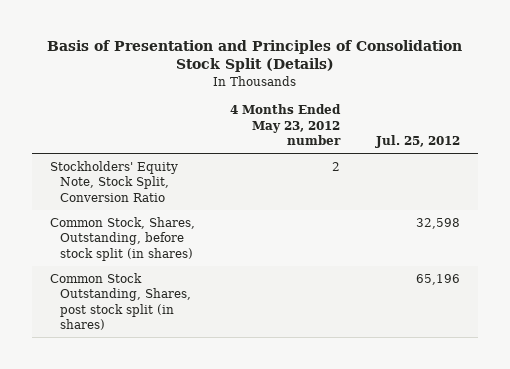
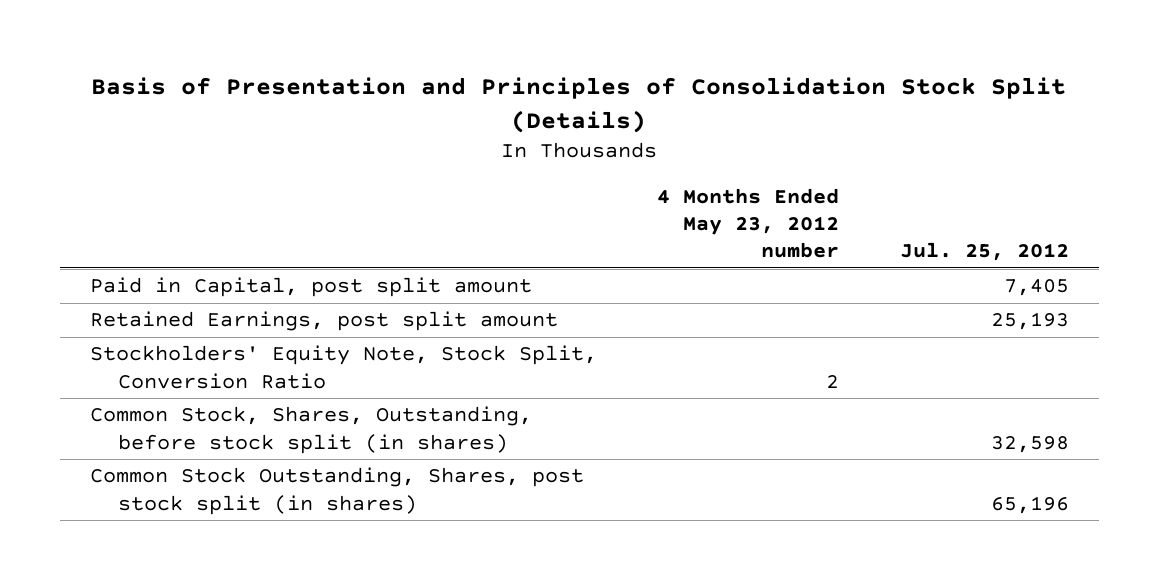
+ Paid in Capital, post split amount | | 7,405
+ Retained Earnings, post split amount | | 25,193

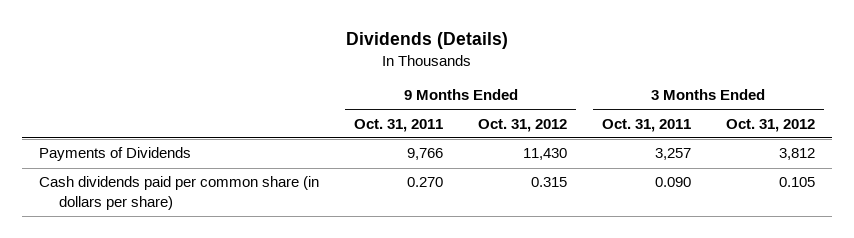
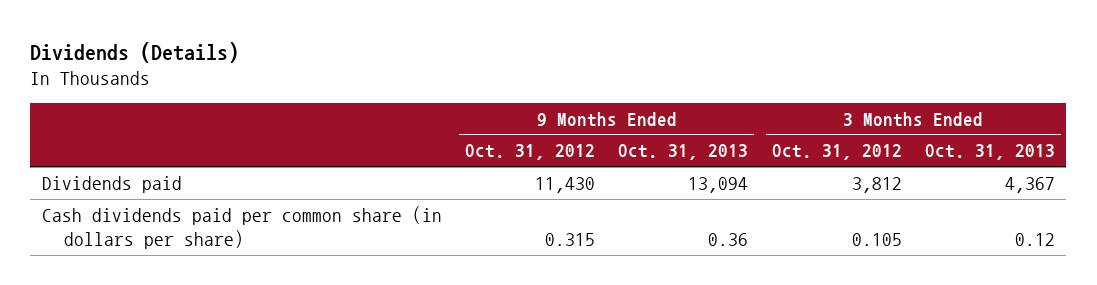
- | 9 Months Ended Oct. 31, 2011 | 9 Months Ended Oct. 31, 2012 | 3 Months Ended Oct. 31, 2011 | 3 Months Ended Oct. 31, 2012
+ | 9 Months Ended Oct. 31, 2012 | 9 Months Ended Oct. 31, 2013 | 3 Months Ended Oct. 31, 2012 | 3 Months Ended Oct. 31, 2013
- Payments of Dividends | 9,766 | 11,430 | 3,257 | 3,812
+ Dividends paid | 11,430 | 13,094 | 3,812 | 4,367

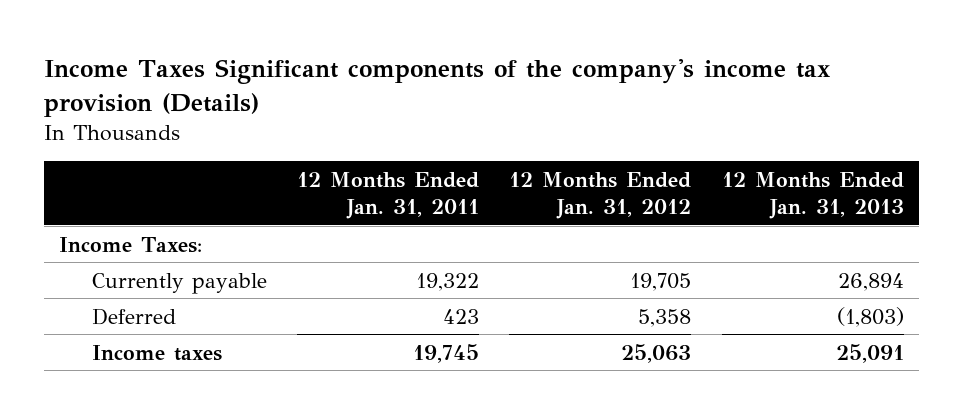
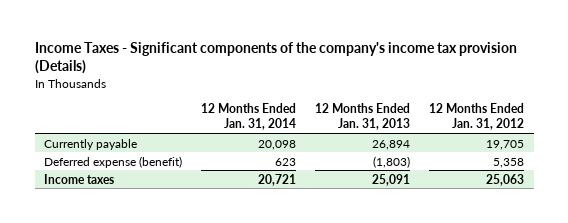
- Income Taxes Significant components of the company's income tax provision (Details)
+ Income Taxes - Significant components of the company's income tax provision (Details)
- | 12 Months Ended Jan. 31, 2011 | 12 Months Ended Jan. 31, 2012 | 12 Months Ended Jan. 31, 2013
+ | 12 Months Ended Jan. 31, 2014 | 12 Months Ended Jan. 31, 2013 | 12 Months Ended Jan. 31, 2012
- Income Taxes:
- Deferred | 423 | 5,358 | (1,803)
+ Deferred expense (benefit) | 623 | (1,803) | 5,358

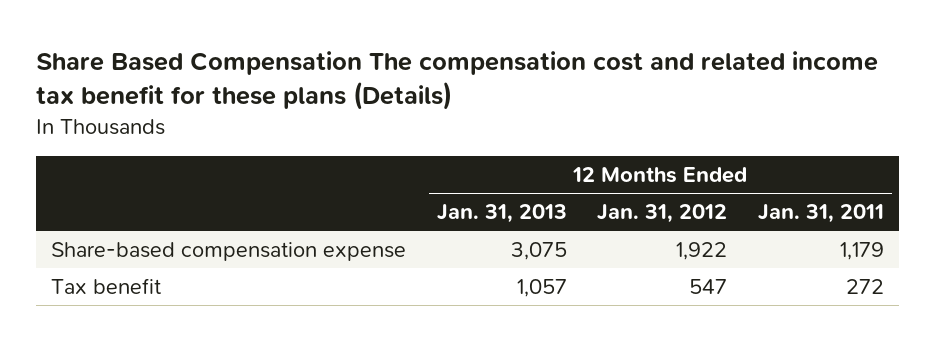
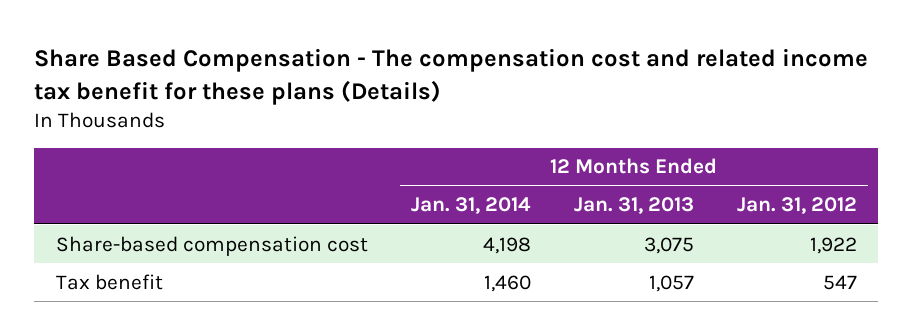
- Share Based Compensation The compensation cost and related income tax benefit for these plans (Details)
+ Share Based Compensation - The compensation cost and related income tax benefit for these plans (Details)
- | 12 Months Ended Jan. 31, 2013 | 12 Months Ended Jan. 31, 2012 | 12 Months Ended Jan. 31, 2011
+ | 12 Months Ended Jan. 31, 2014 | 12 Months Ended Jan. 31, 2013 | 12 Months Ended Jan. 31, 2012
- Share-based compensation expense | 3,075 | 1,922 | 1,179
+ Share-based compensation cost | 4,198 | 3,075 | 1,922

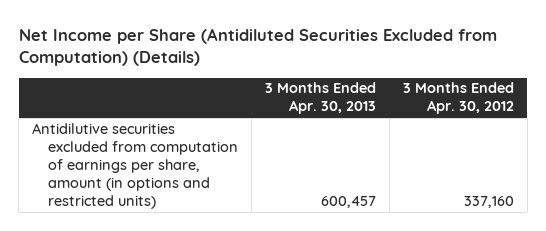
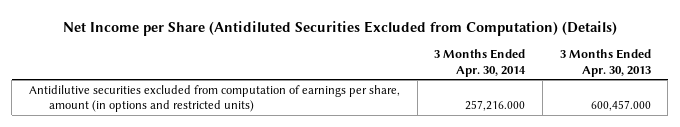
- | 3 Months Ended Apr. 30, 2013 | 3 Months Ended Apr. 30, 2012
+ | 3 Months Ended Apr. 30, 2014 | 3 Months Ended Apr. 30, 2013
- Antidilutive securities excluded from computation of earnings per share, amount (in options and restricted units) | 600,457 | 337,160
+ Antidilutive securities excluded from computation of earnings per share, amount (in options and restricted units) | 257,216.000 | 600,457.000

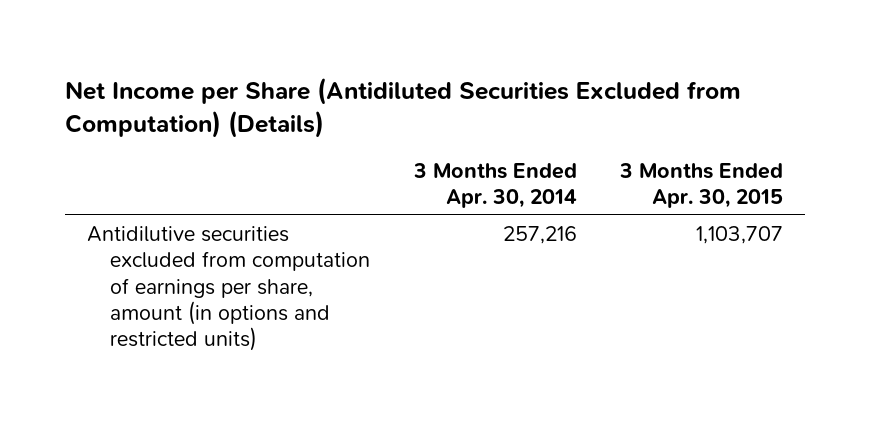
- | 3 Months Ended Apr. 30, 2014 | 3 Months Ended Apr. 30, 2013
+ | 3 Months Ended Apr. 30, 2014 | 3 Months Ended Apr. 30, 2015
- Antidilutive securities excluded from computation of earnings per share, amount (in options and restricted units) | 257,216.000 | 600,457.000
+ Antidilutive securities excluded from computation of earnings per share, amount (in options and restricted units) | 257,216 | 1,103,707

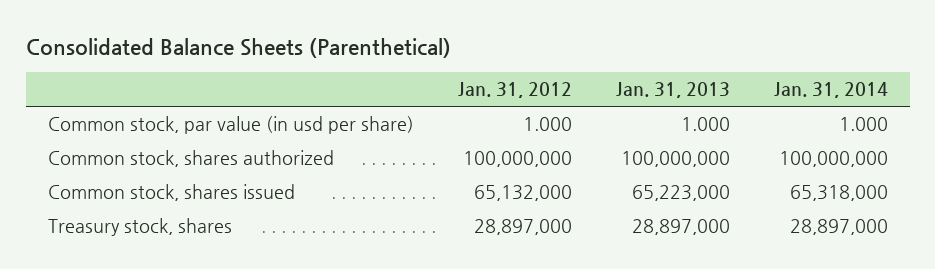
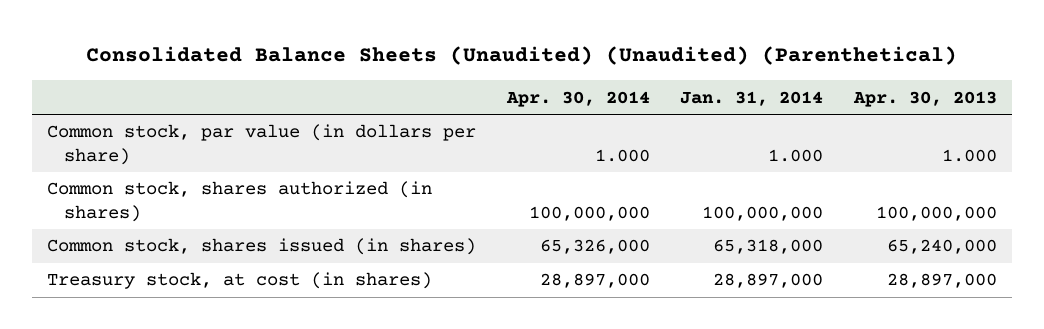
- Consolidated Balance Sheets (Parenthetical)
+ Consolidated Balance Sheets (Unaudited) (Unaudited) (Parenthetical)
- | Jan. 31, 2012 | Jan. 31, 2013 | Jan. 31, 2014
+ | Apr. 30, 2014 | Jan. 31, 2014 | Apr. 30, 2013
- Common stock, par value (in usd per share) | 1.000 | 1.000 | 1.000
- Common stock, shares authorized | 100,000,000 | 100,000,000 | 100,000,000
- Common stock, shares issued | 65,132,000 | 65,223,000 | 65,318,000
- Treasury stock, shares | 28,897,000 | 28,897,000 | 28,897,000
+ Common stock, par value (in dollars per share) | 1.000 | 1.000 | 1.000
+ Common stock, shares authorized (in shares) | 100,000,000 | 100,000,000 | 100,000,000
+ Common stock, shares issued (in shares) | 65,326,000 | 65,318,000 | 65,240,000
+ Treasury stock, at cost (in shares) | 28,897,000 | 28,897,000 | 28,897,000

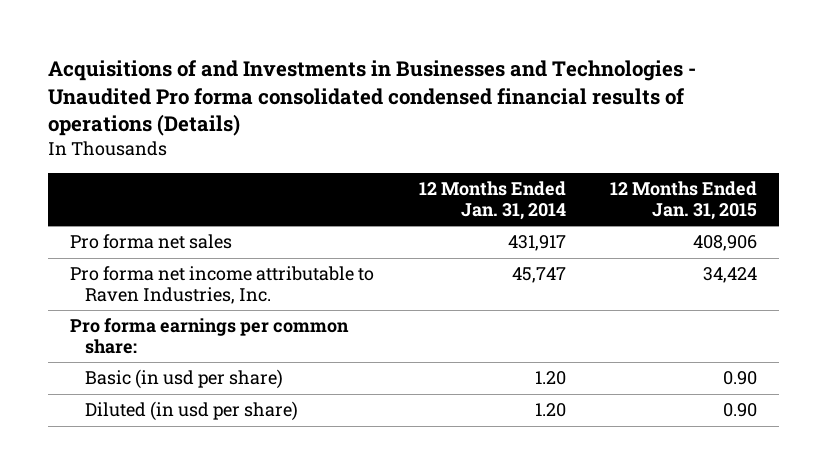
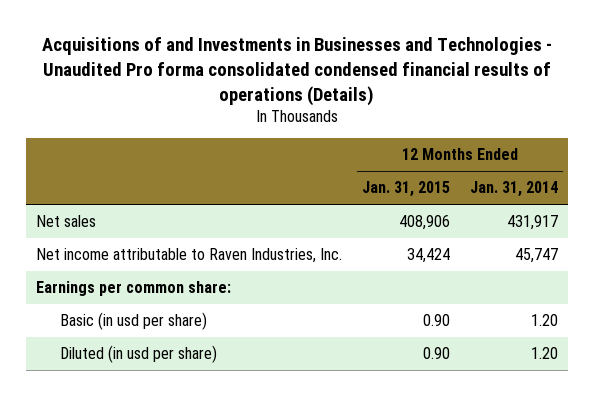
- | 12 Months Ended Jan. 31, 2014 | 12 Months Ended Jan. 31, 2015
+ | 12 Months Ended Jan. 31, 2015 | 12 Months Ended Jan. 31, 2014
- Pro forma net sales | 431,917 | 408,906
- Pro forma net income attributable to Raven Industries, Inc. | 45,747 | 34,424
- Pro forma earnings per common share:
+ Net sales | 408,906 | 431,917
+ Net income attributable to Raven Industries, Inc. | 34,424 | 45,747
+ Earnings per common share:

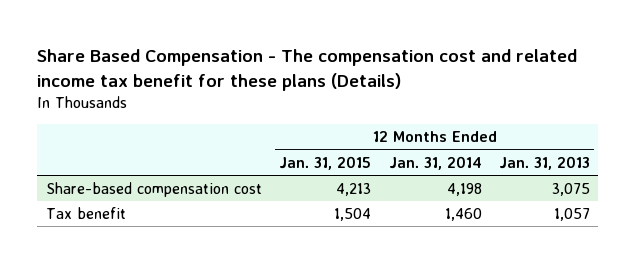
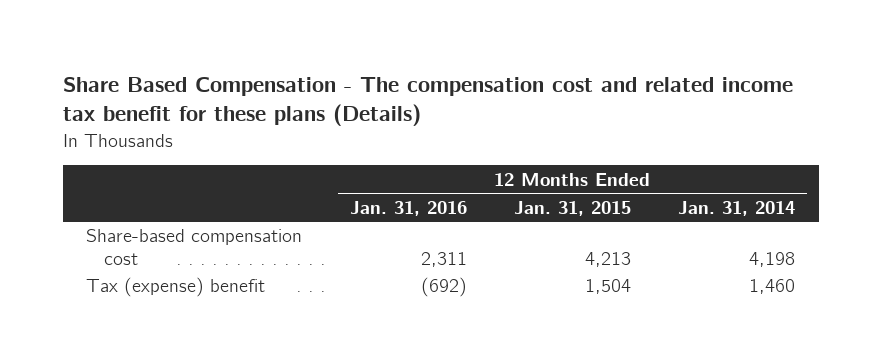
- | 12 Months Ended Jan. 31, 2015 | 12 Months Ended Jan. 31, 2014 | 12 Months Ended Jan. 31, 2013
+ | 12 Months Ended Jan. 31, 2016 | 12 Months Ended Jan. 31, 2015 | 12 Months Ended Jan. 31, 2014
- Tax benefit | 1,504 | 1,460 | 1,057
+ Tax (expense) benefit | (692) | 1,504 | 1,460

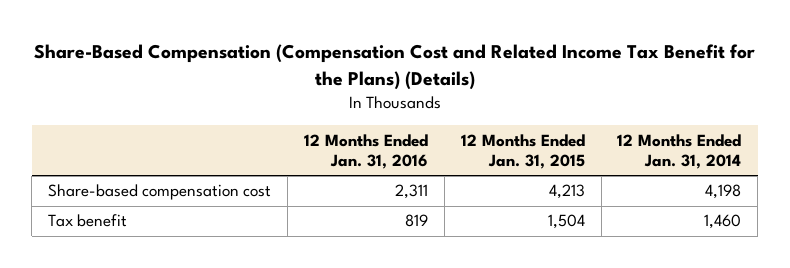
- Share Based Compensation - The compensation cost and related income tax benefit for these plans (Details)
+ Share-Based Compensation (Compensation Cost and Related Income Tax Benefit for the Plans) (Details)
- Tax (expense) benefit | (692) | 1,504 | 1,460
+ Tax benefit | 819 | 1,504 | 1,460

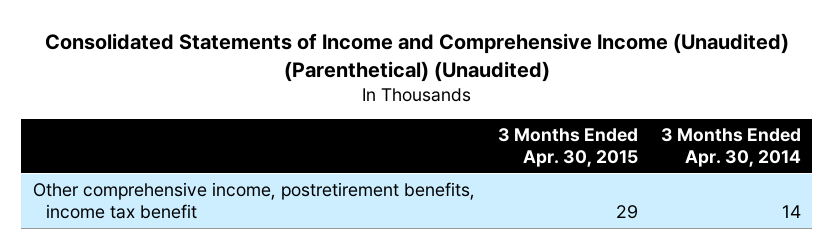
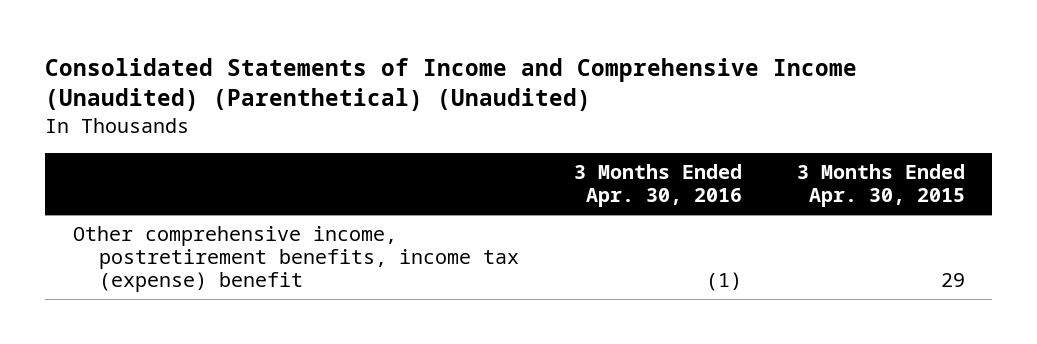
- | 3 Months Ended Apr. 30, 2015 | 3 Months Ended Apr. 30, 2014
+ | 3 Months Ended Apr. 30, 2016 | 3 Months Ended Apr. 30, 2015
- Other comprehensive income, postretirement benefits, income tax benefit | 29 | 14
+ Other comprehensive income, postretirement benefits, income tax (expense) benefit | (1) | 29

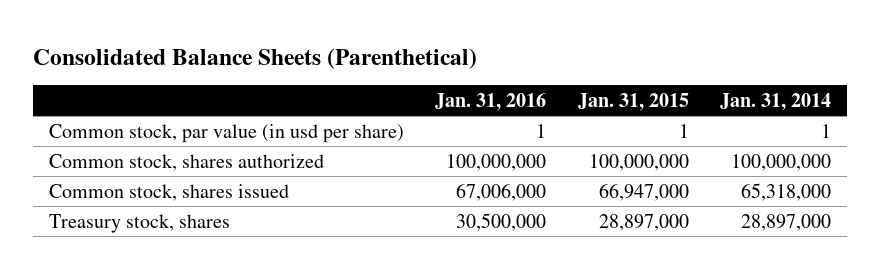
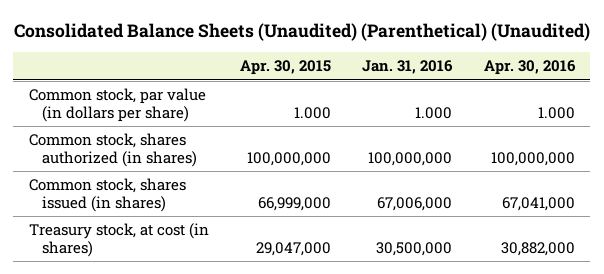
- Consolidated Balance Sheets (Parenthetical)
+ Consolidated Balance Sheets (Unaudited) (Parenthetical) (Unaudited)
- | Jan. 31, 2016 | Jan. 31, 2015 | Jan. 31, 2014
+ | Apr. 30, 2015 | Jan. 31, 2016 | Apr. 30, 2016
- Common stock, par value (in usd per share) | 1 | 1 | 1
- Common stock, shares authorized | 100,000,000 | 100,000,000 | 100,000,000
- Common stock, shares issued | 67,006,000 | 66,947,000 | 65,318,000
- Treasury stock, shares | 30,500,000 | 28,897,000 | 28,897,000
+ Common stock, par value (in dollars per share) | 1.000 | 1.000 | 1.000
+ Common stock, shares authorized (in shares) | 100,000,000 | 100,000,000 | 100,000,000
+ Common stock, shares issued (in shares) | 66,999,000 | 67,006,000 | 67,041,000
+ Treasury stock, at cost (in shares) | 29,047,000 | 30,500,000 | 30,882,000

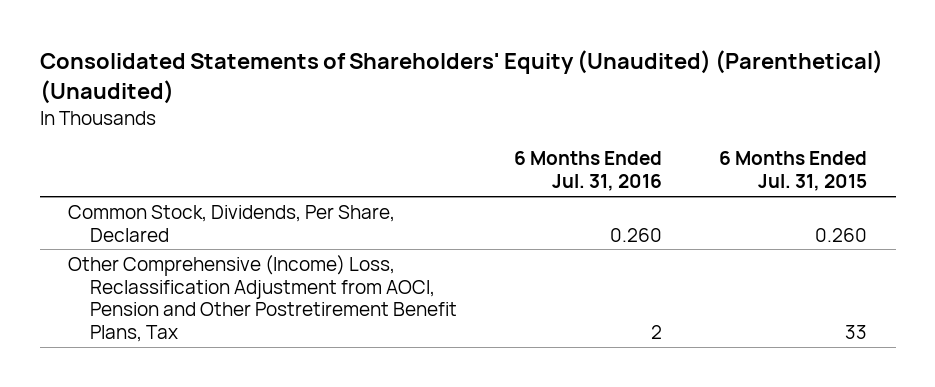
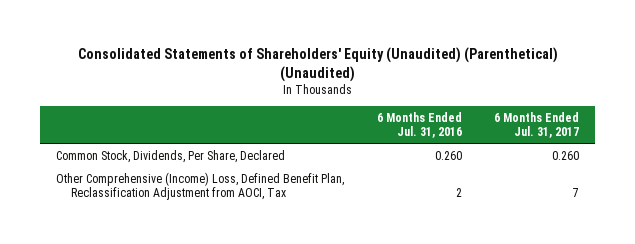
- | 6 Months Ended Jul. 31, 2016 | 6 Months Ended Jul. 31, 2015
+ | 6 Months Ended Jul. 31, 2016 | 6 Months Ended Jul. 31, 2017
- Other Comprehensive (Income) Loss, Reclassification Adjustment from AOCI, Pension and Other Postretirement Benefit Plans, Tax | 2 | 33
+ Other Comprehensive (Income) Loss, Defined Benefit Plan, Reclassification Adjustment from AOCI, Tax | 2 | 7

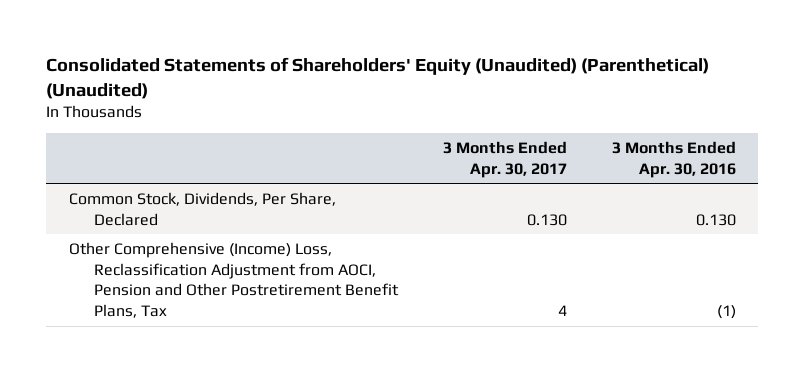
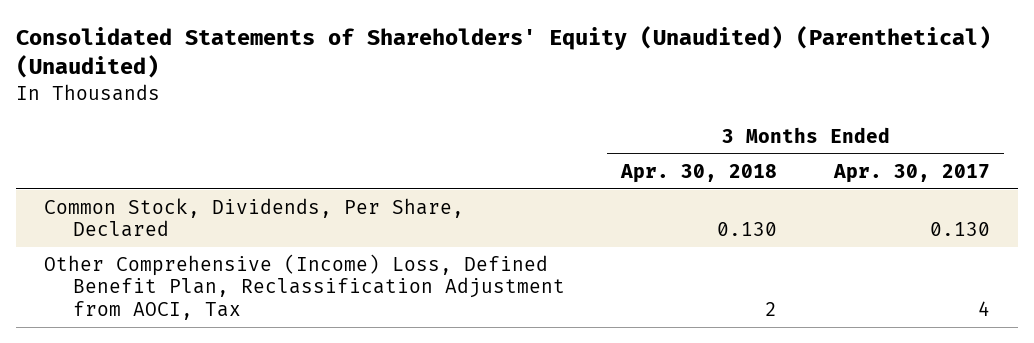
- | 3 Months Ended Apr. 30, 2017 | 3 Months Ended Apr. 30, 2016
+ | 3 Months Ended Apr. 30, 2018 | 3 Months Ended Apr. 30, 2017
- Other Comprehensive (Income) Loss, Reclassification Adjustment from AOCI, Pension and Other Postretirement Benefit Plans, Tax | 4 | (1)
+ Other Comprehensive (Income) Loss, Defined Benefit Plan, Reclassification Adjustment from AOCI, Tax | 2 | 4

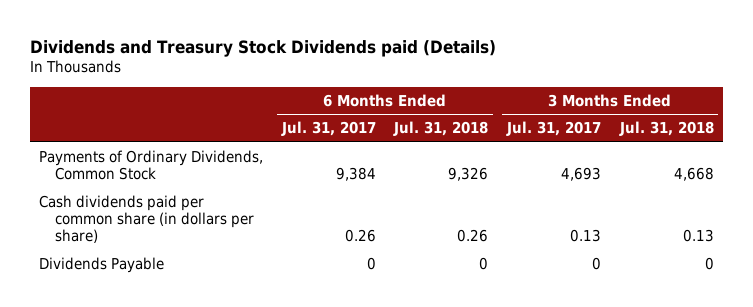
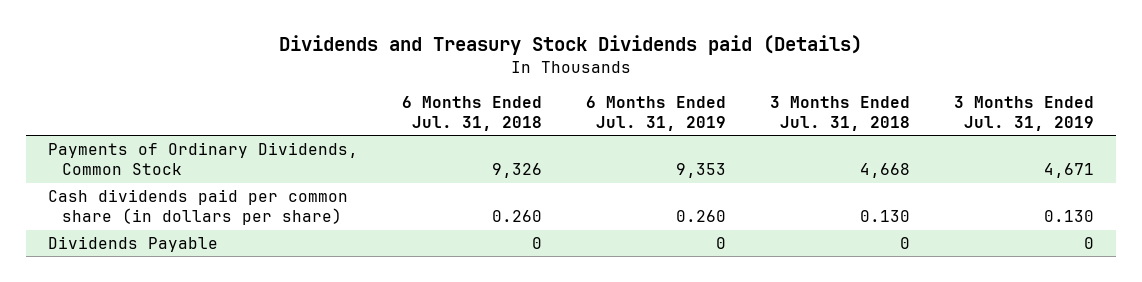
- | 6 Months Ended Jul. 31, 2017 | 6 Months Ended Jul. 31, 2018 | 3 Months Ended Jul. 31, 2017 | 3 Months Ended Jul. 31, 2018
+ | 6 Months Ended Jul. 31, 2018 | 6 Months Ended Jul. 31, 2019 | 3 Months Ended Jul. 31, 2018 | 3 Months Ended Jul. 31, 2019
- Cash dividends paid per common share (in dollars per share) | 0.26 | 0.26 | 0.13 | 0.13
+ Cash dividends paid per common share (in dollars per share) | 0.260 | 0.260 | 0.130 | 0.130

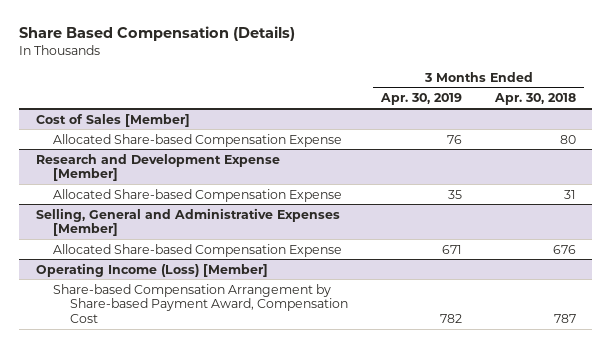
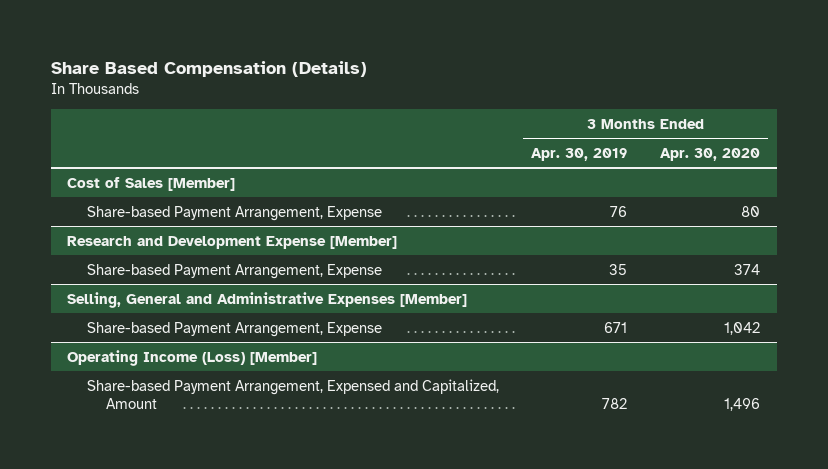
- | 3 Months Ended Apr. 30, 2019 | 3 Months Ended Apr. 30, 2018
+ | 3 Months Ended Apr. 30, 2019 | 3 Months Ended Apr. 30, 2020
@ Cost of Sales [Member]
- Allocated Share-based Compensation Expense | 76 | 80
+ Share-based Payment Arrangement, Expense | 76 | 80
@ Research and Development Expense [Member]
- Allocated Share-based Compensation Expense | 35 | 31
+ Share-based Payment Arrangement, Expense | 35 | 374
@ Selling, General and Administrative Expenses [Member]
- Allocated Share-based Compensation Expense | 671 | 676
+ Share-based Payment Arrangement, Expense | 671 | 1,042
@ Operating Income (Loss) [Member]
- Share-based Compensation Arrangement by Share-based Payment Award, Compensation Cost | 782 | 787
+ Share-based Payment Arrangement, Expensed and Capitalized, Amount | 782 | 1,496

